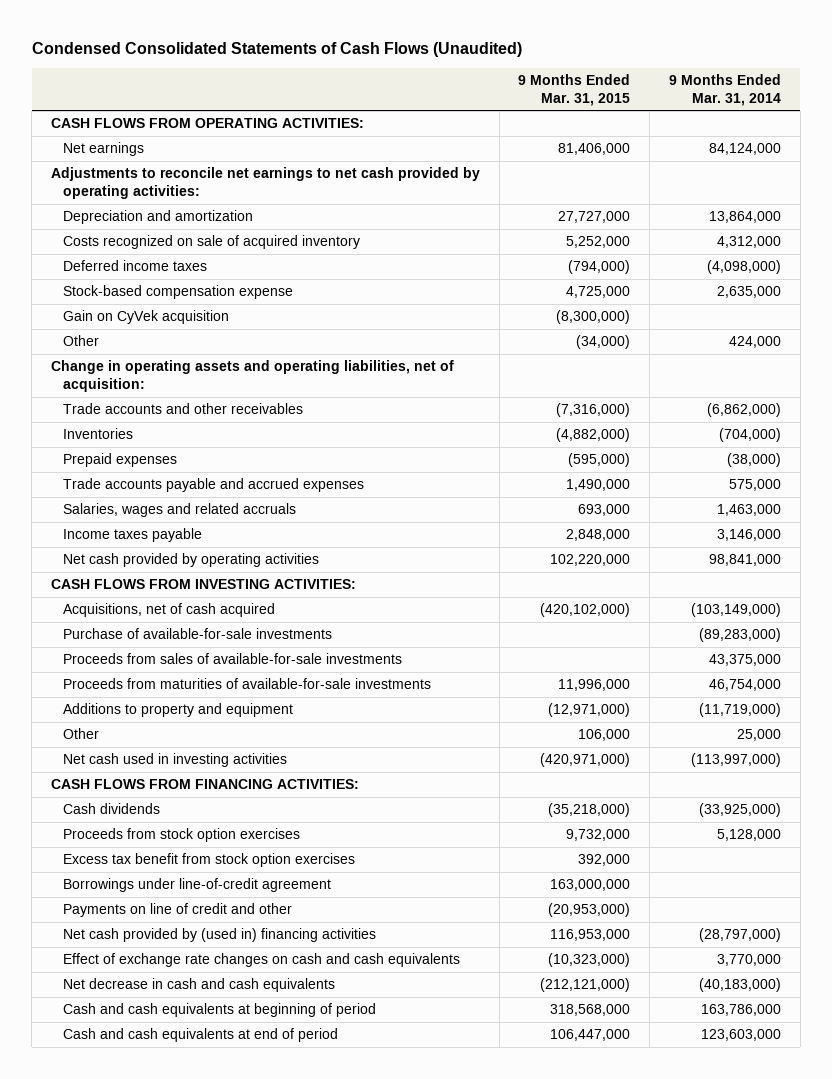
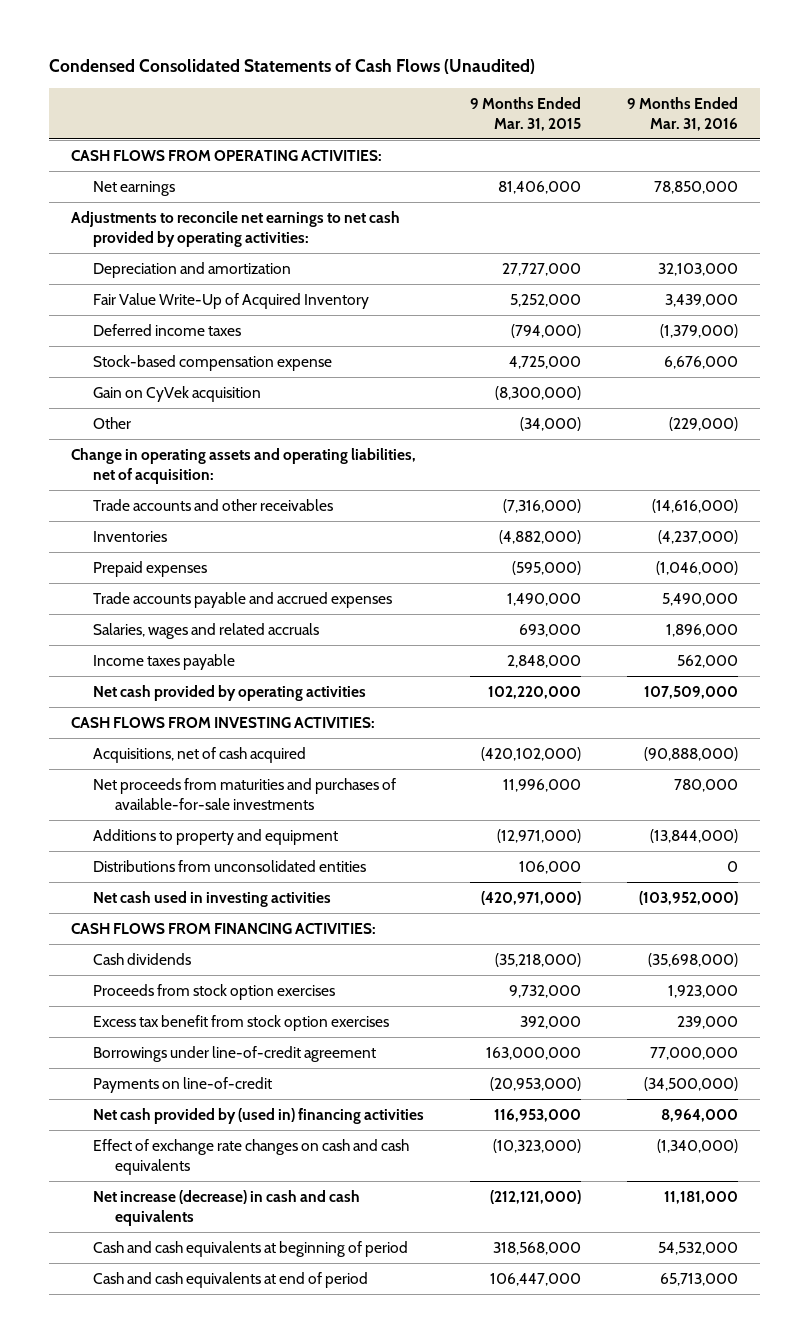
- | 9 Months Ended Mar. 31, 2015 | 9 Months Ended Mar. 31, 2014
+ | 9 Months Ended Mar. 31, 2015 | 9 Months Ended Mar. 31, 2016
- Costs recognized on sale of acquired inventory | 5,252,000 | 4,312,000
+ Fair Value Write-Up of Acquired Inventory | 5,252,000 | 3,439,000
- Purchase of available-for-sale investments | | (89,283,000)
- Proceeds from sales of available-for-sale investments | | 43,375,000
- Proceeds from maturities of available-for-sale investments | 11,996,000 | 46,754,000
+ Net proceeds from maturities and purchases of available-for-sale investments | 11,996,000 | 780,000
- Other | 106,000 | 25,000
+ Distributions from unconsolidated entities | 106,000 | 0
- Payments on line of credit and other | (20,953,000) |
+ Payments on line-of-credit | (20,953,000) | (34,500,000)
- Net decrease in cash and cash equivalents | (212,121,000) | (40,183,000)
+ Net increase (decrease) in cash and cash equivalents | (212,121,000) | 11,181,000

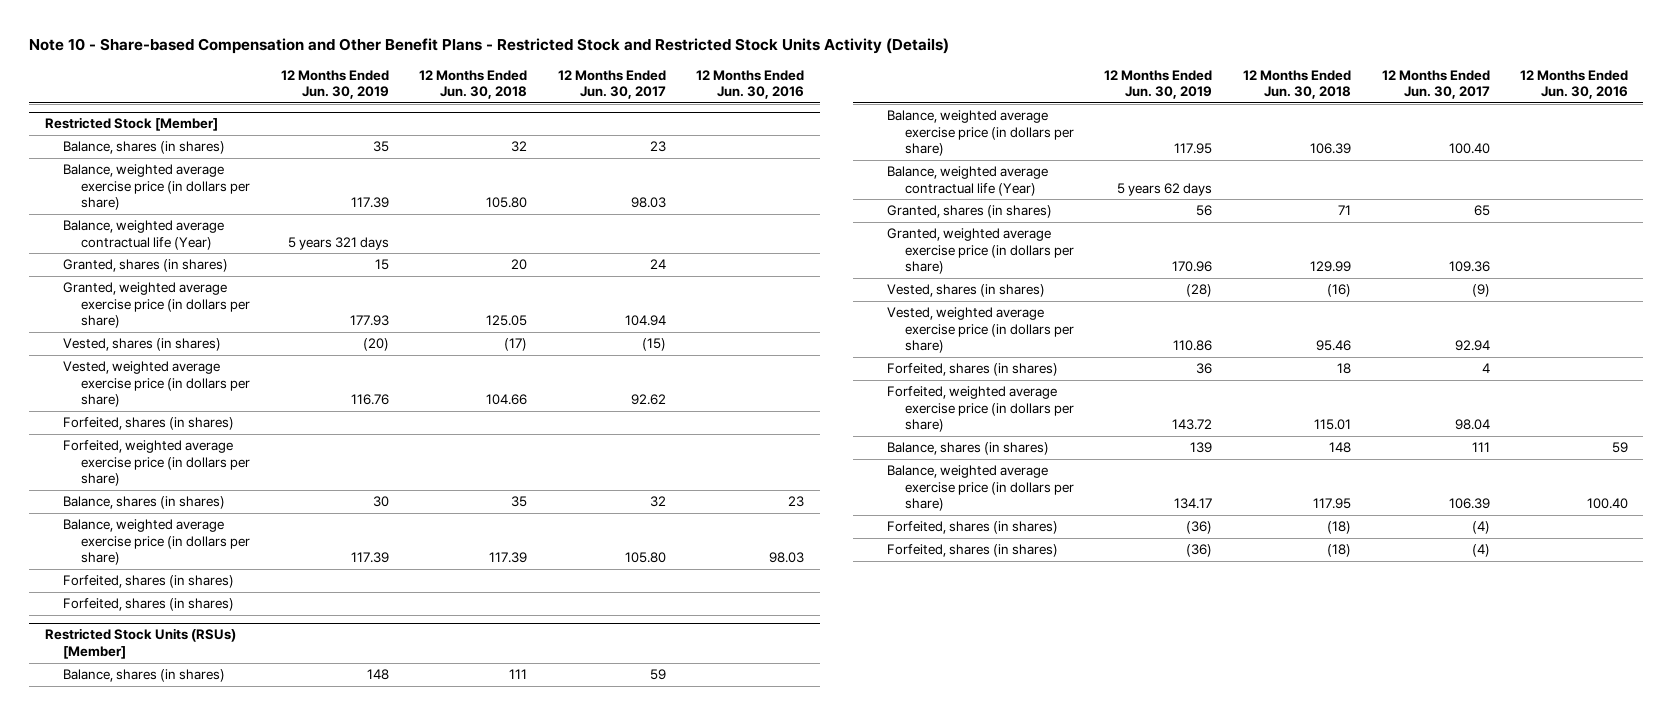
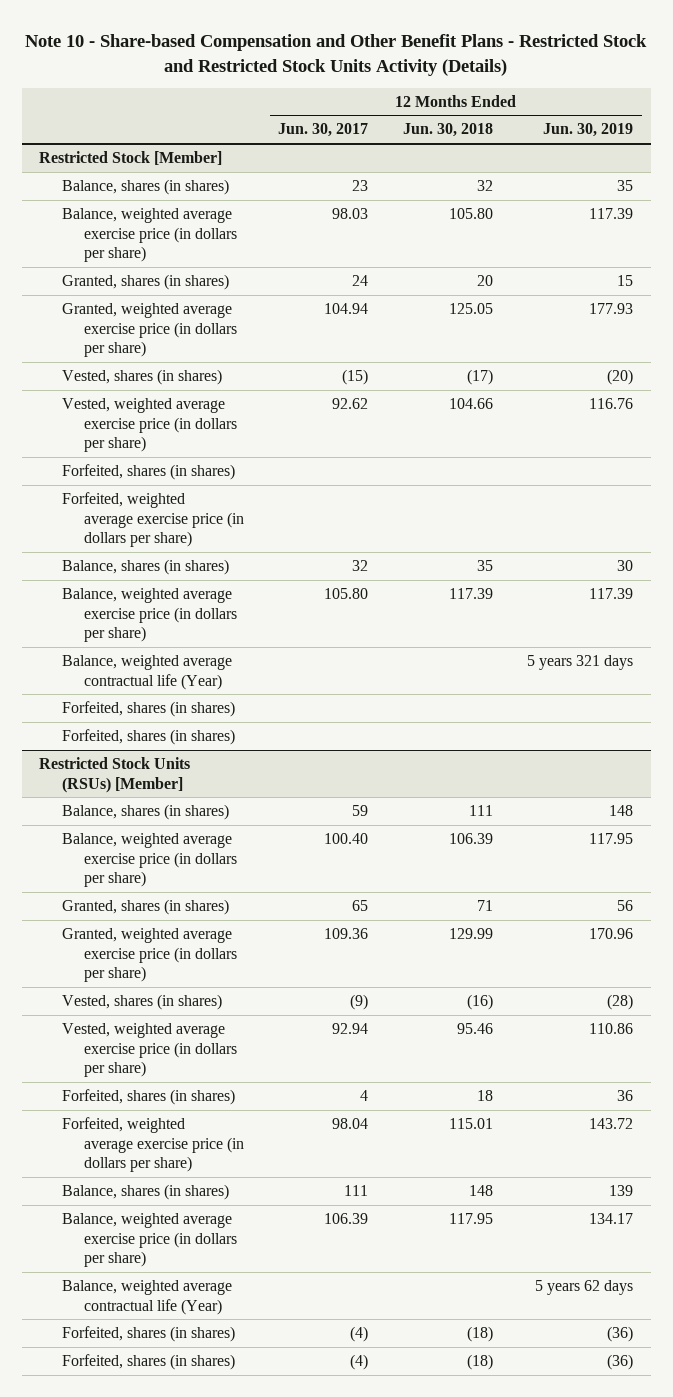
- | 12 Months Ended Jun. 30, 2019 | 12 Months Ended Jun. 30, 2018 | 12 Months Ended Jun. 30, 2017 | 12 Months Ended Jun. 30, 2016
+ | 12 Months Ended Jun. 30, 2017 | 12 Months Ended Jun. 30, 2018 | 12 Months Ended Jun. 30, 2019
@ Restricted Stock [Member]
moved down: Balance, weighted average contractual life (Year) | | | 5 years 321 days
@ Restricted Stock Units (RSUs) [Member]
moved down: Balance, weighted average contractual life (Year) | | | 5 years 62 days

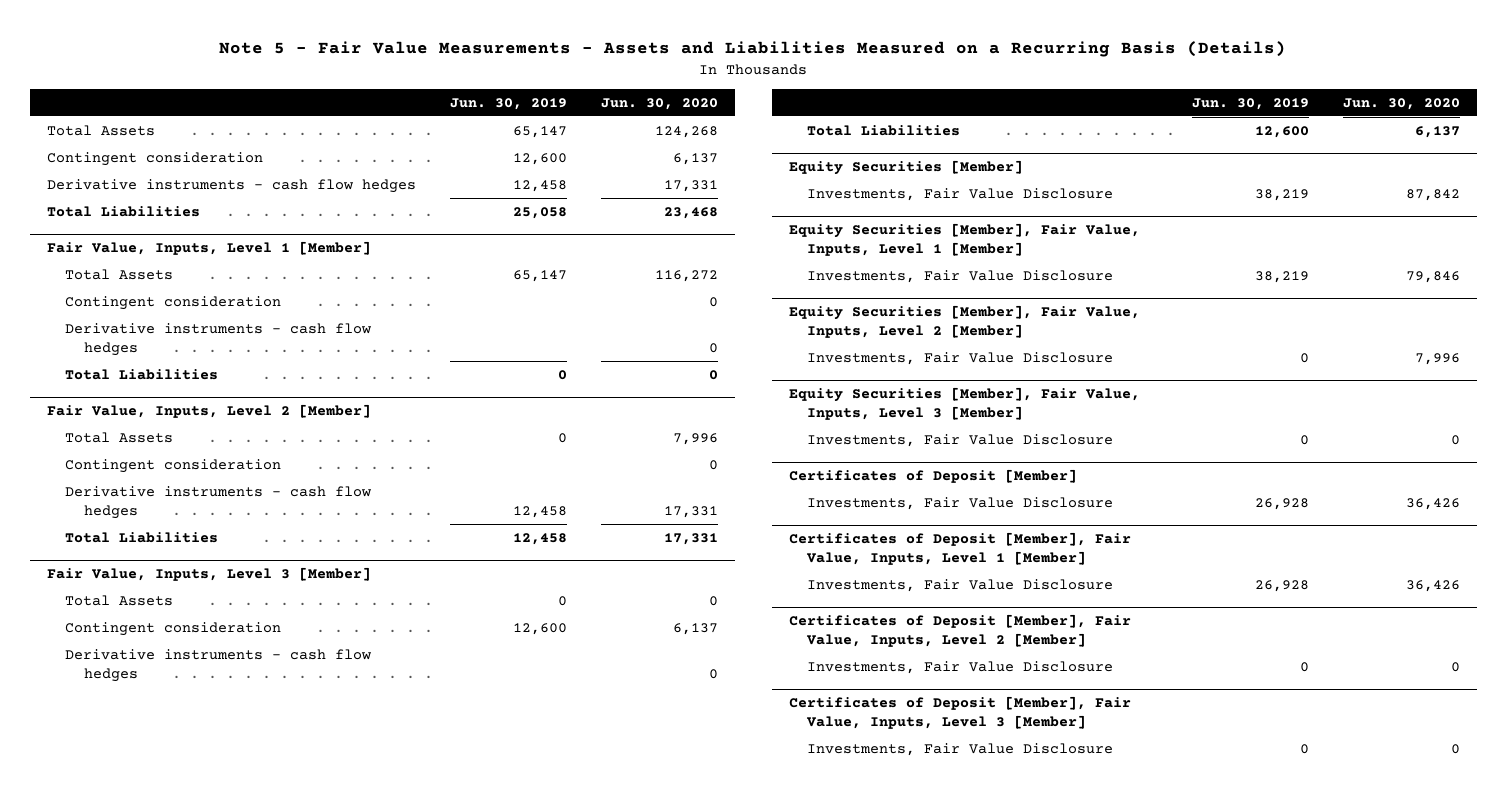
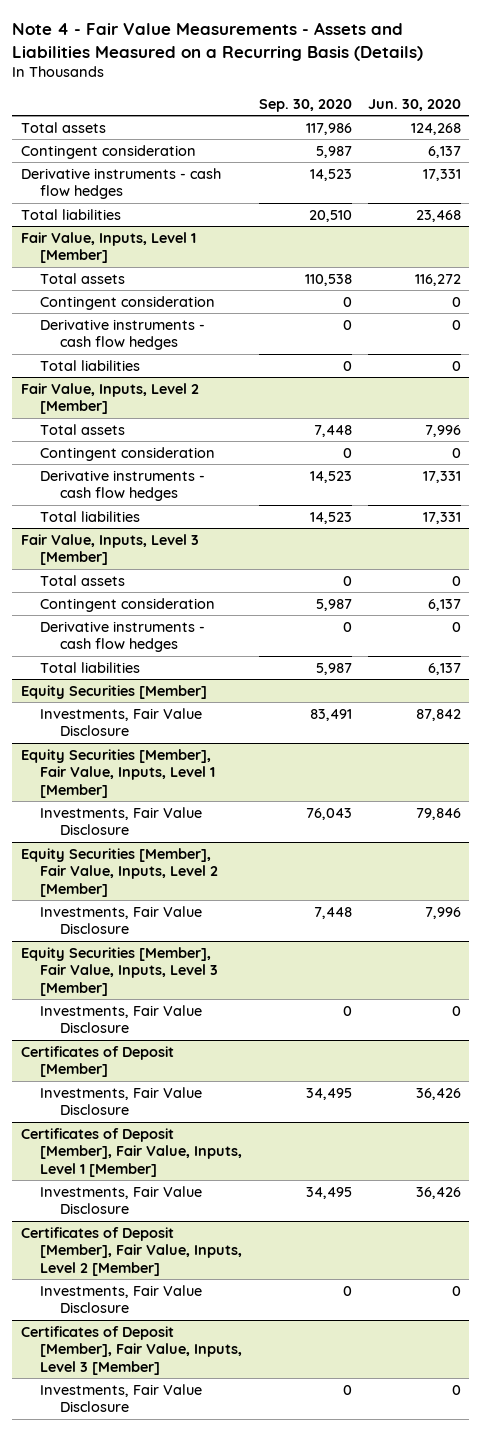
- Note 5 - Fair Value Measurements - Assets and Liabilities Measured on a Recurring Basis (Details)
+ Note 4 - Fair Value Measurements - Assets and Liabilities Measured on a Recurring Basis (Details)
- | Jun. 30, 2019 | Jun. 30, 2020
+ | Sep. 30, 2020 | Jun. 30, 2020
- Total Assets | 65,147 | 124,268
+ Total assets | 117,986 | 124,268
- Total Liabilities | 25,058 | 23,468
+ Total liabilities | 20,510 | 23,468
@ Fair Value, Inputs, Level 1 [Member]
- Total Assets | 65,147 | 116,272
+ Total assets | 110,538 | 116,272
- Total Liabilities | 0 | 0
+ Total liabilities | 0 | 0
@ Fair Value, Inputs, Level 2 [Member]
- Total Assets | 0 | 7,996
+ Total assets | 7,448 | 7,996
- Total Liabilities | 12,458 | 17,331
+ Total liabilities | 14,523 | 17,331
@ Fair Value, Inputs, Level 3 [Member]
- Total Assets | 0 | 0
+ Total assets | 0 | 0
- Total Liabilities | 12,600 | 6,137
+ Total liabilities | 5,987 | 6,137

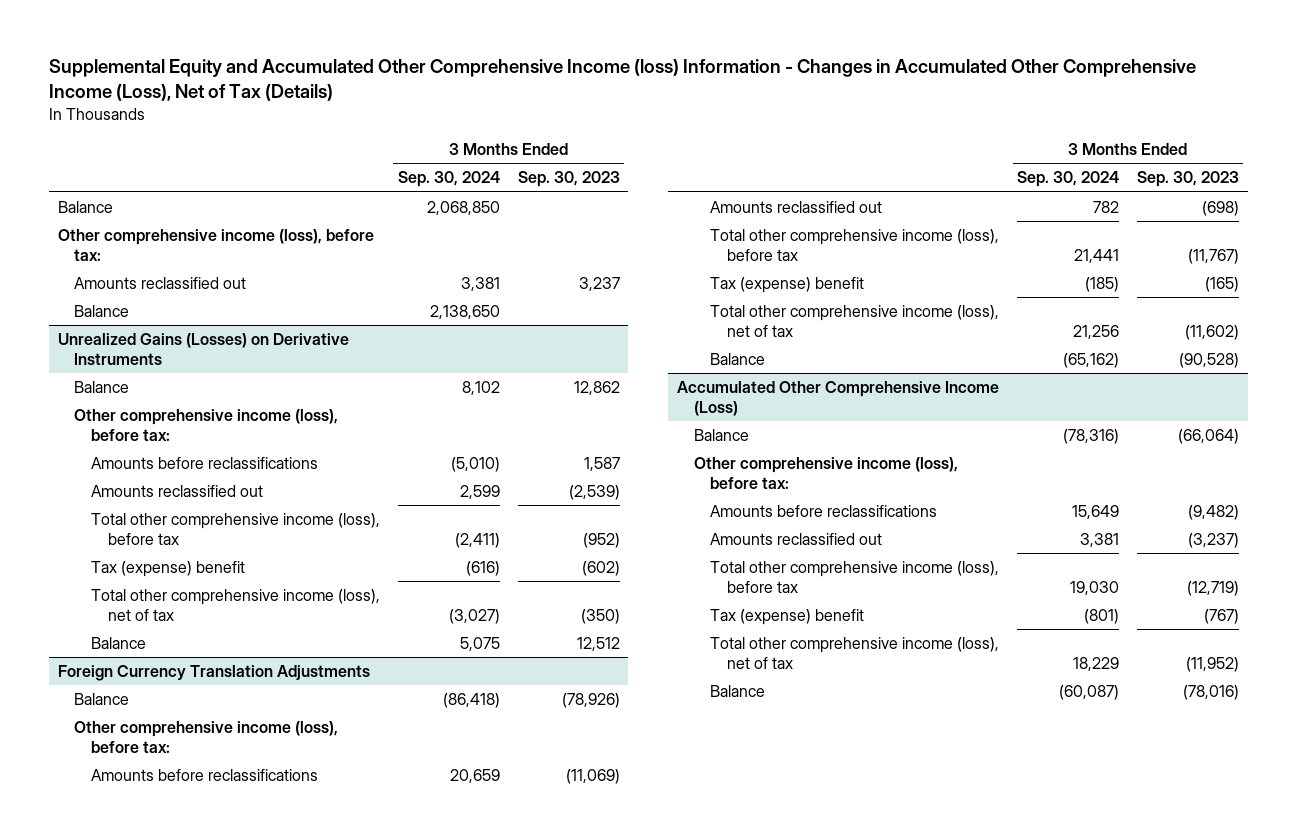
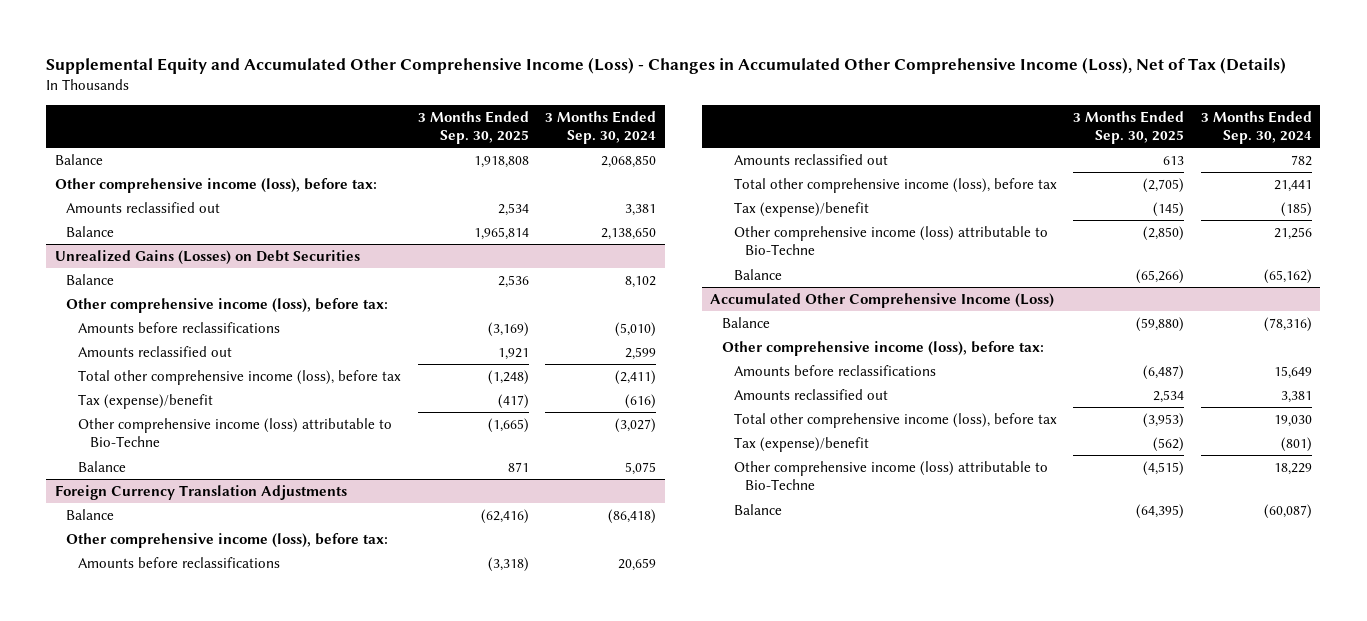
- Supplemental Equity and Accumulated Other Comprehensive Income (loss) Information - Changes in Accumulated Other Comprehensive Income (Loss), Net of Tax (Details)
+ Supplemental Equity and Accumulated Other Comprehensive Income (Loss) - Changes in Accumulated Other Comprehensive Income (Loss), Net of Tax (Details)
- | 3 Months Ended Sep. 30, 2024 | 3 Months Ended Sep. 30, 2023
+ | 3 Months Ended Sep. 30, 2025 | 3 Months Ended Sep. 30, 2024
- Unrealized Gains (Losses) on Derivative Instruments
+ Unrealized Gains (Losses) on Debt Securities
- Tax (expense) benefit | (616) | (602)
- Total other comprehensive income (loss), net of tax | (3,027) | (350)
+ Tax (expense)/benefit | (417) | (616)
+ Other comprehensive income (loss) attributable to Bio-Techne | (1,665) | (3,027)
@ Foreign Currency Translation Adjustments
- Tax (expense) benefit | (185) | (165)
- Total other comprehensive income (loss), net of tax | 21,256 | (11,602)
+ Tax (expense)/benefit | (145) | (185)
+ Other comprehensive income (loss) attributable to Bio-Techne | (2,850) | 21,256
@ Accumulated Other Comprehensive Income (Loss)
- Tax (expense) benefit | (801) | (767)
- Total other comprehensive income (loss), net of tax | 18,229 | (11,952)
+ Tax (expense)/benefit | (562) | (801)
+ Other comprehensive income (loss) attributable to Bio-Techne | (4,515) | 18,229

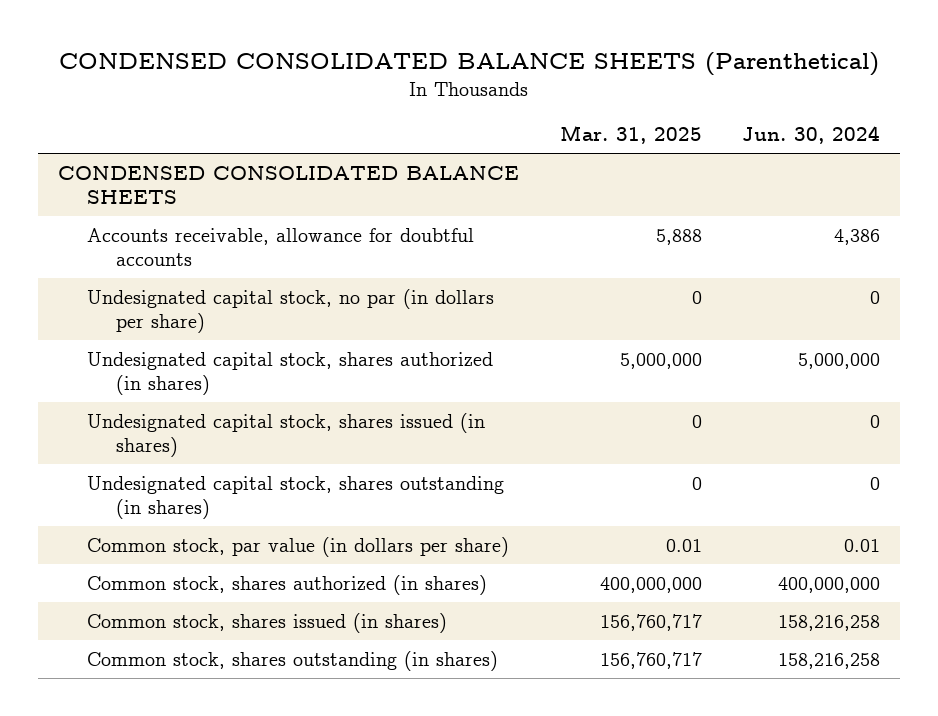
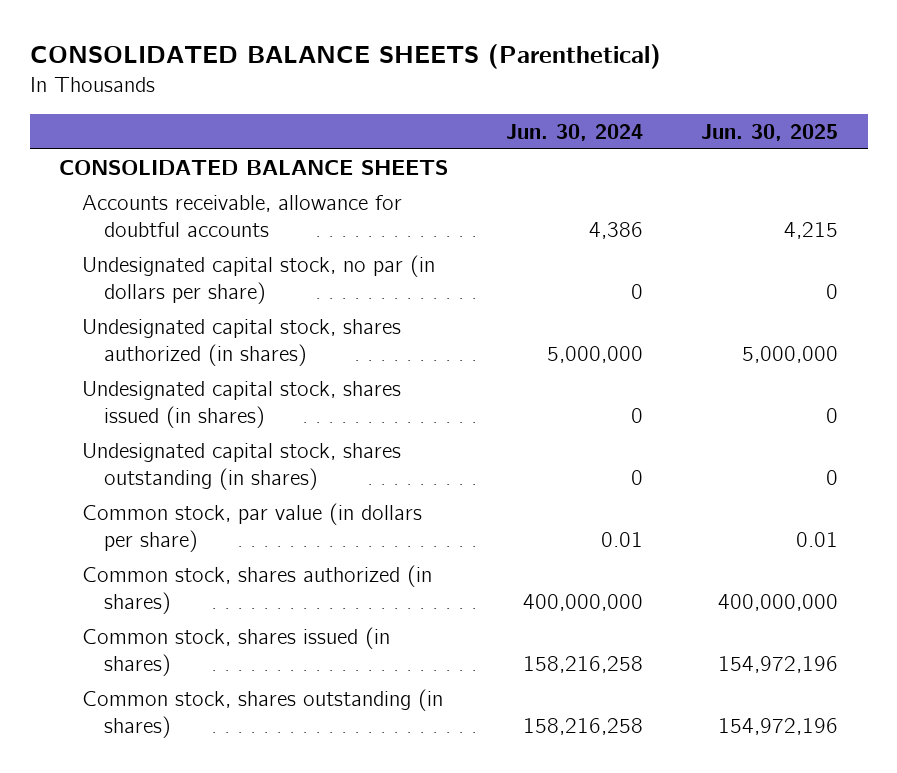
- CONDENSED CONSOLIDATED BALANCE SHEETS (Parenthetical)
+ CONSOLIDATED BALANCE SHEETS (Parenthetical)
- | Mar. 31, 2025 | Jun. 30, 2024
+ | Jun. 30, 2024 | Jun. 30, 2025
- CONDENSED CONSOLIDATED BALANCE SHEETS
+ CONSOLIDATED BALANCE SHEETS

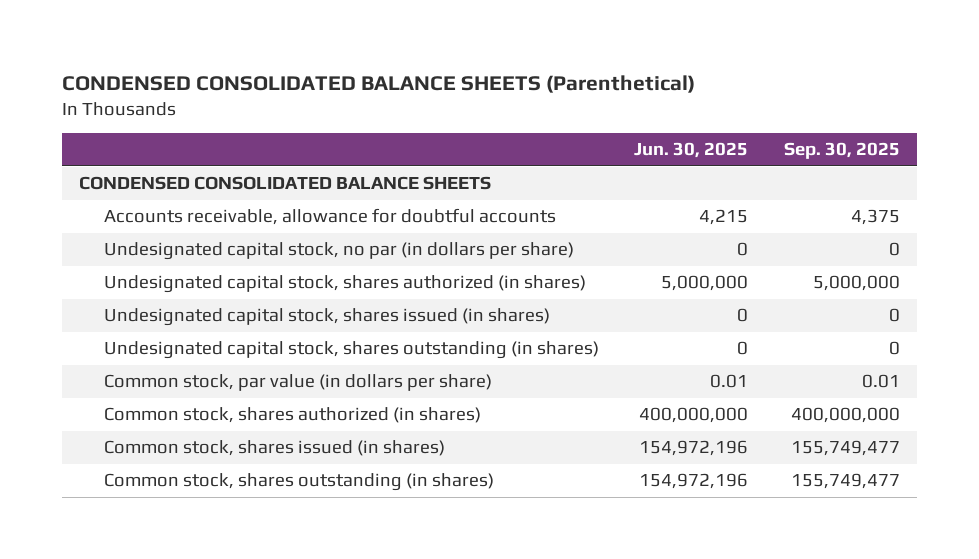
- CONSOLIDATED BALANCE SHEETS (Parenthetical)
+ CONDENSED CONSOLIDATED BALANCE SHEETS (Parenthetical)
- | Jun. 30, 2024 | Jun. 30, 2025
+ | Jun. 30, 2025 | Sep. 30, 2025
- CONSOLIDATED BALANCE SHEETS
+ CONDENSED CONSOLIDATED BALANCE SHEETS

